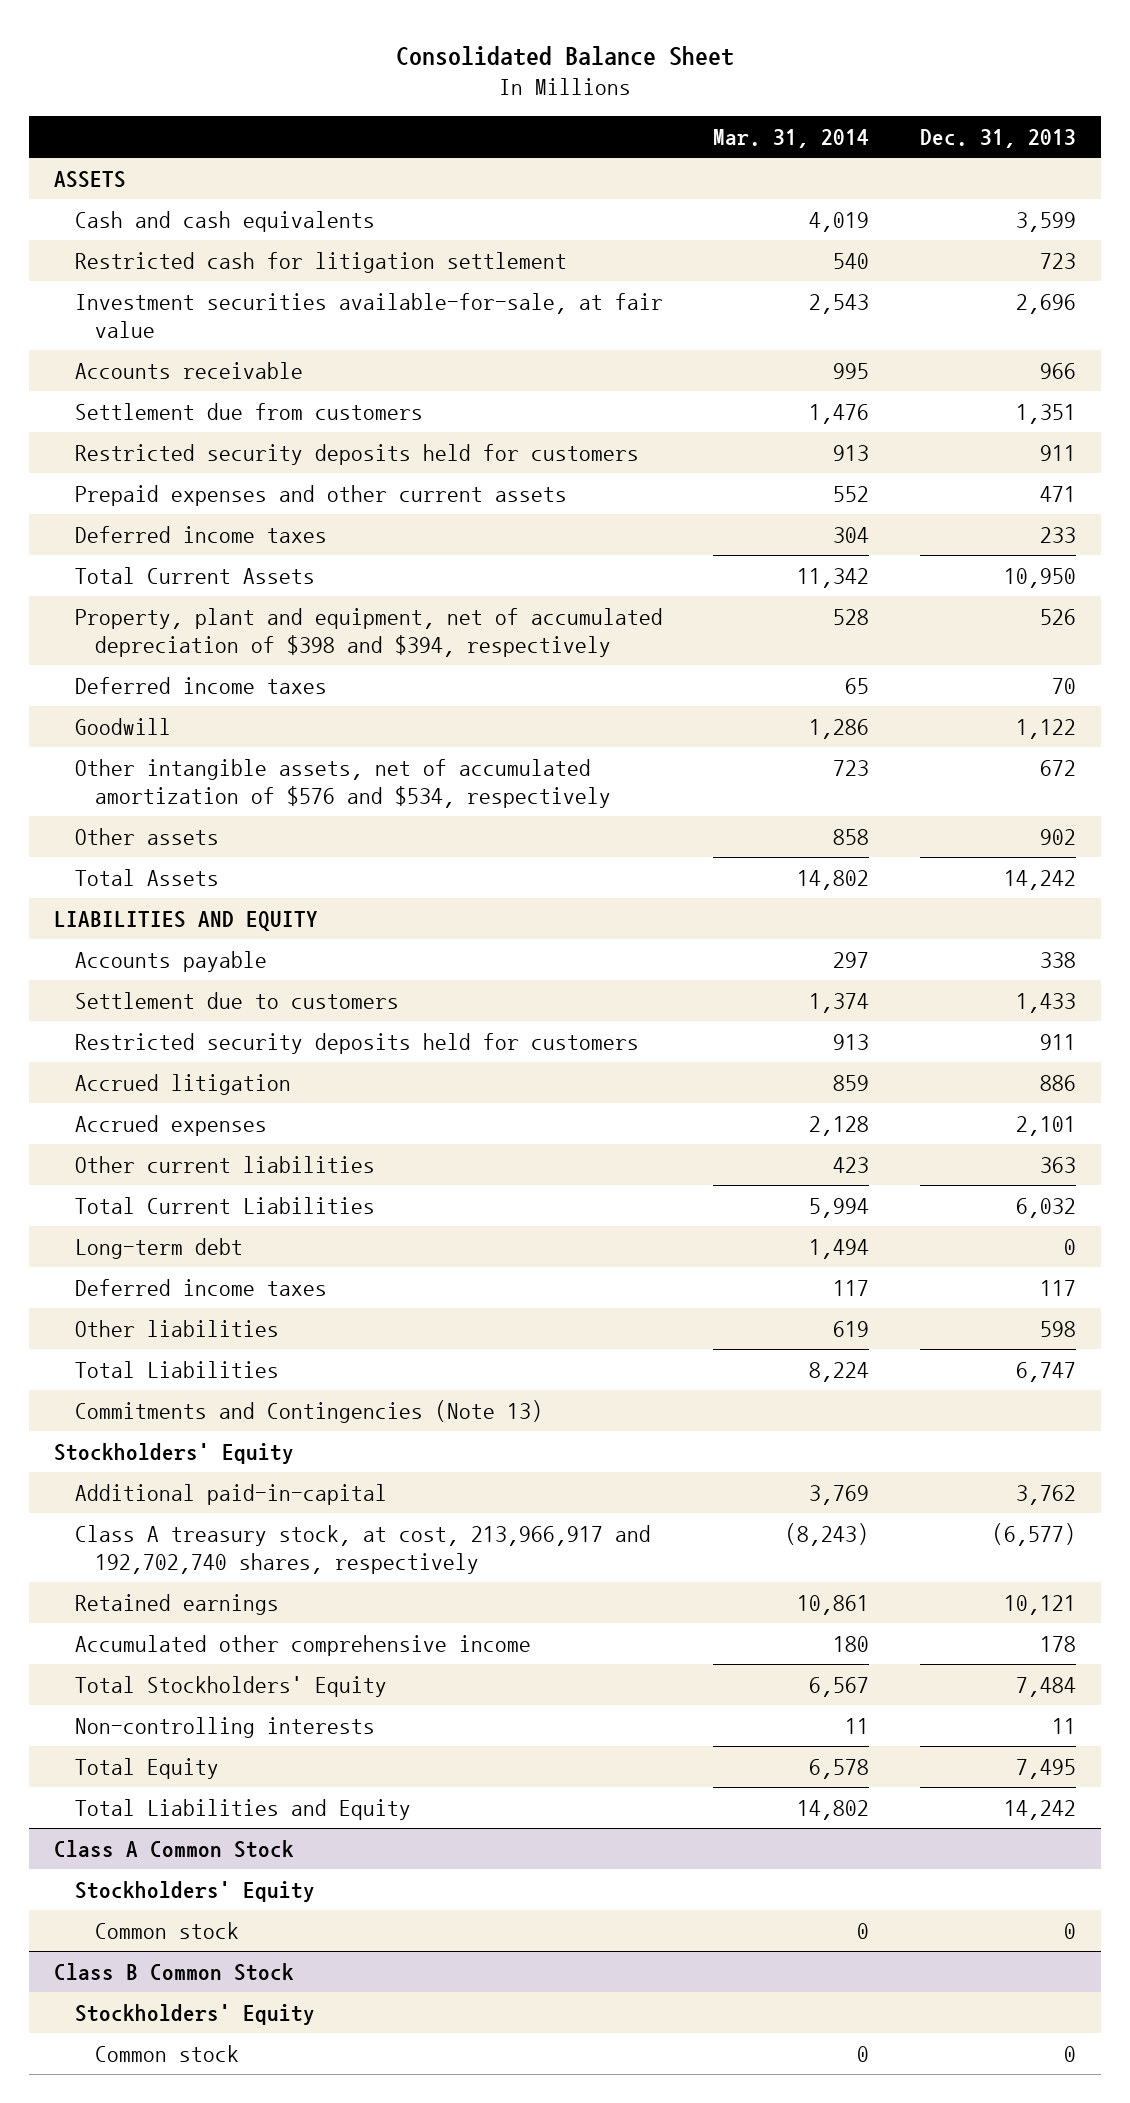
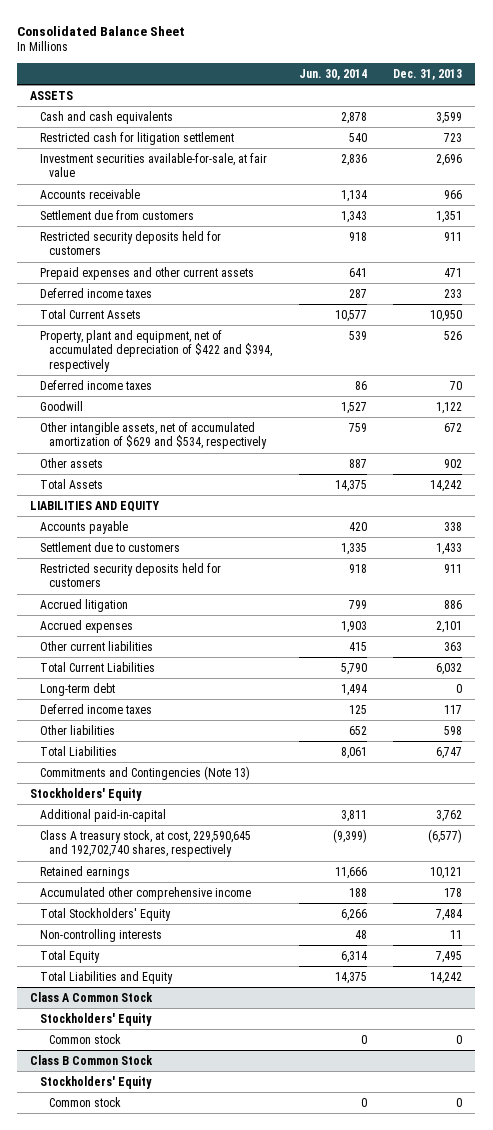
- | Mar. 31, 2014 | Dec. 31, 2013
+ | Jun. 30, 2014 | Dec. 31, 2013
- Property, plant and equipment, net of accumulated depreciation of $398 and $394, respectively | 528 | 526
+ Property, plant and equipment, net of accumulated depreciation of $422 and $394, respectively | 539 | 526
- Other intangible assets, net of accumulated amortization of $576 and $534, respectively | 723 | 672
+ Other intangible assets, net of accumulated amortization of $629 and $534, respectively | 759 | 672
- Class A treasury stock, at cost, 213,966,917 and 192,702,740 shares, respectively | (8,243) | (6,577)
+ Class A treasury stock, at cost, 229,590,645 and 192,702,740 shares, respectively | (9,399) | (6,577)

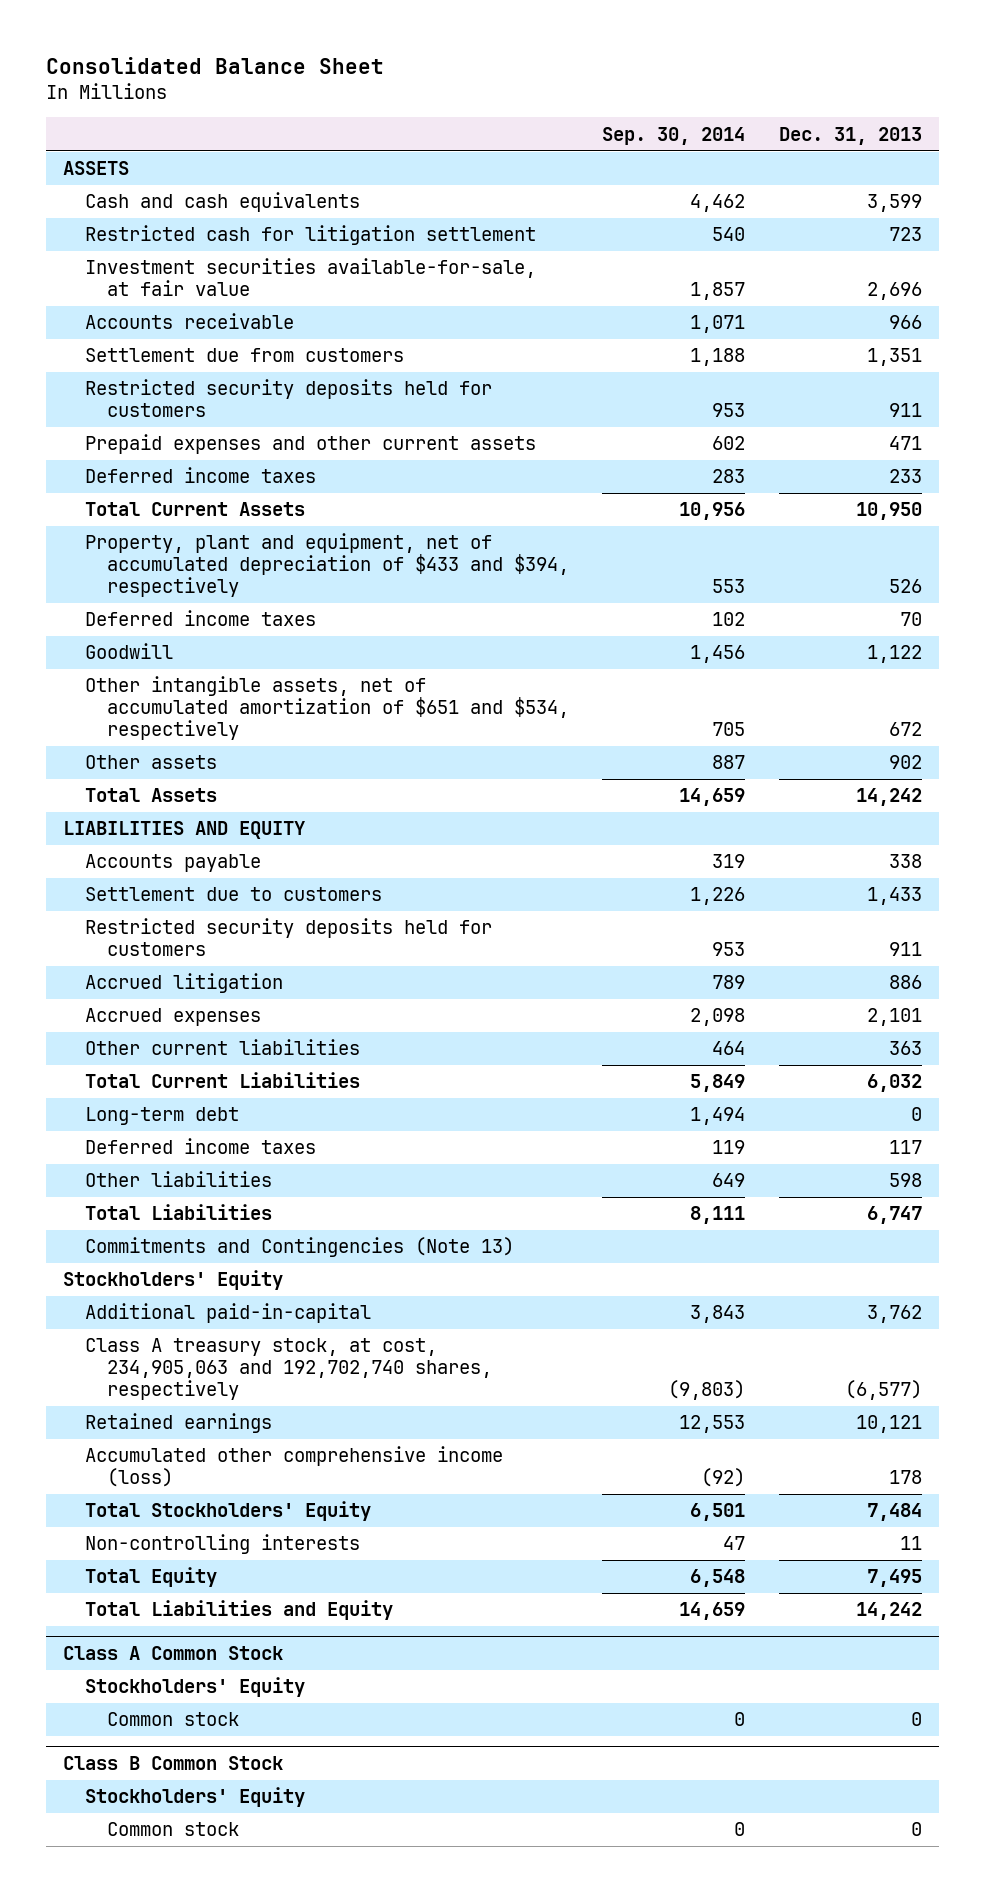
- | Jun. 30, 2014 | Dec. 31, 2013
+ | Sep. 30, 2014 | Dec. 31, 2013
- Property, plant and equipment, net of accumulated depreciation of $422 and $394, respectively | 539 | 526
+ Property, plant and equipment, net of accumulated depreciation of $433 and $394, respectively | 553 | 526
- Other intangible assets, net of accumulated amortization of $629 and $534, respectively | 759 | 672
+ Other intangible assets, net of accumulated amortization of $651 and $534, respectively | 705 | 672
- Class A treasury stock, at cost, 229,590,645 and 192,702,740 shares, respectively | (9,399) | (6,577)
+ Class A treasury stock, at cost, 234,905,063 and 192,702,740 shares, respectively | (9,803) | (6,577)
- Accumulated other comprehensive income | 188 | 178
+ Accumulated other comprehensive income (loss) | (92) | 178

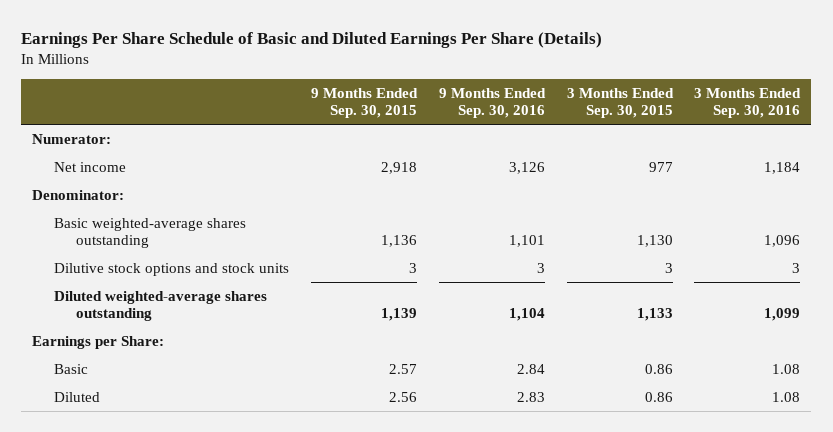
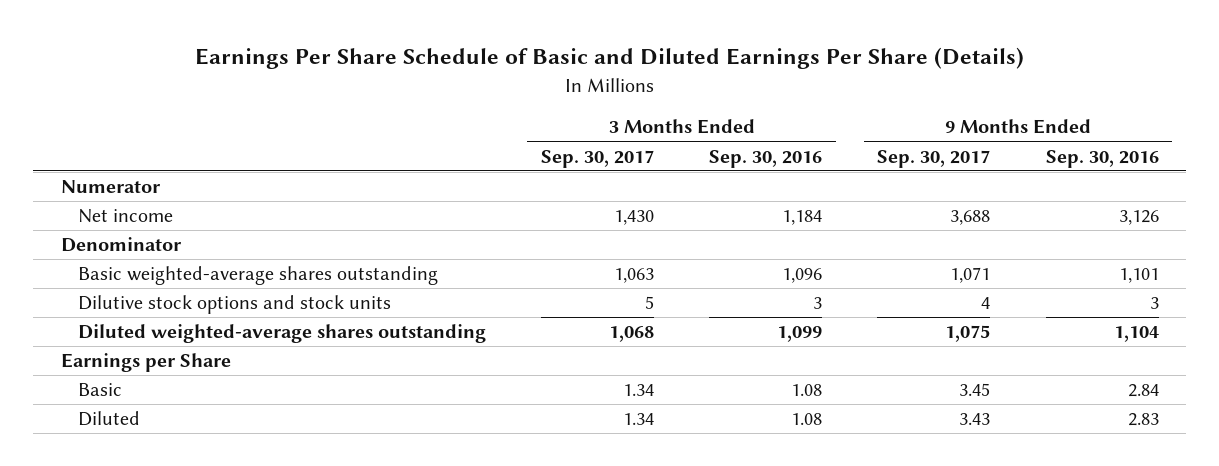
- | 9 Months Ended Sep. 30, 2015 | 9 Months Ended Sep. 30, 2016 | 3 Months Ended Sep. 30, 2015 | 3 Months Ended Sep. 30, 2016
+ | 3 Months Ended Sep. 30, 2017 | 3 Months Ended Sep. 30, 2016 | 9 Months Ended Sep. 30, 2017 | 9 Months Ended Sep. 30, 2016
- Numerator:
+ Numerator
- Denominator:
+ Denominator
- Earnings per Share:
+ Earnings per Share

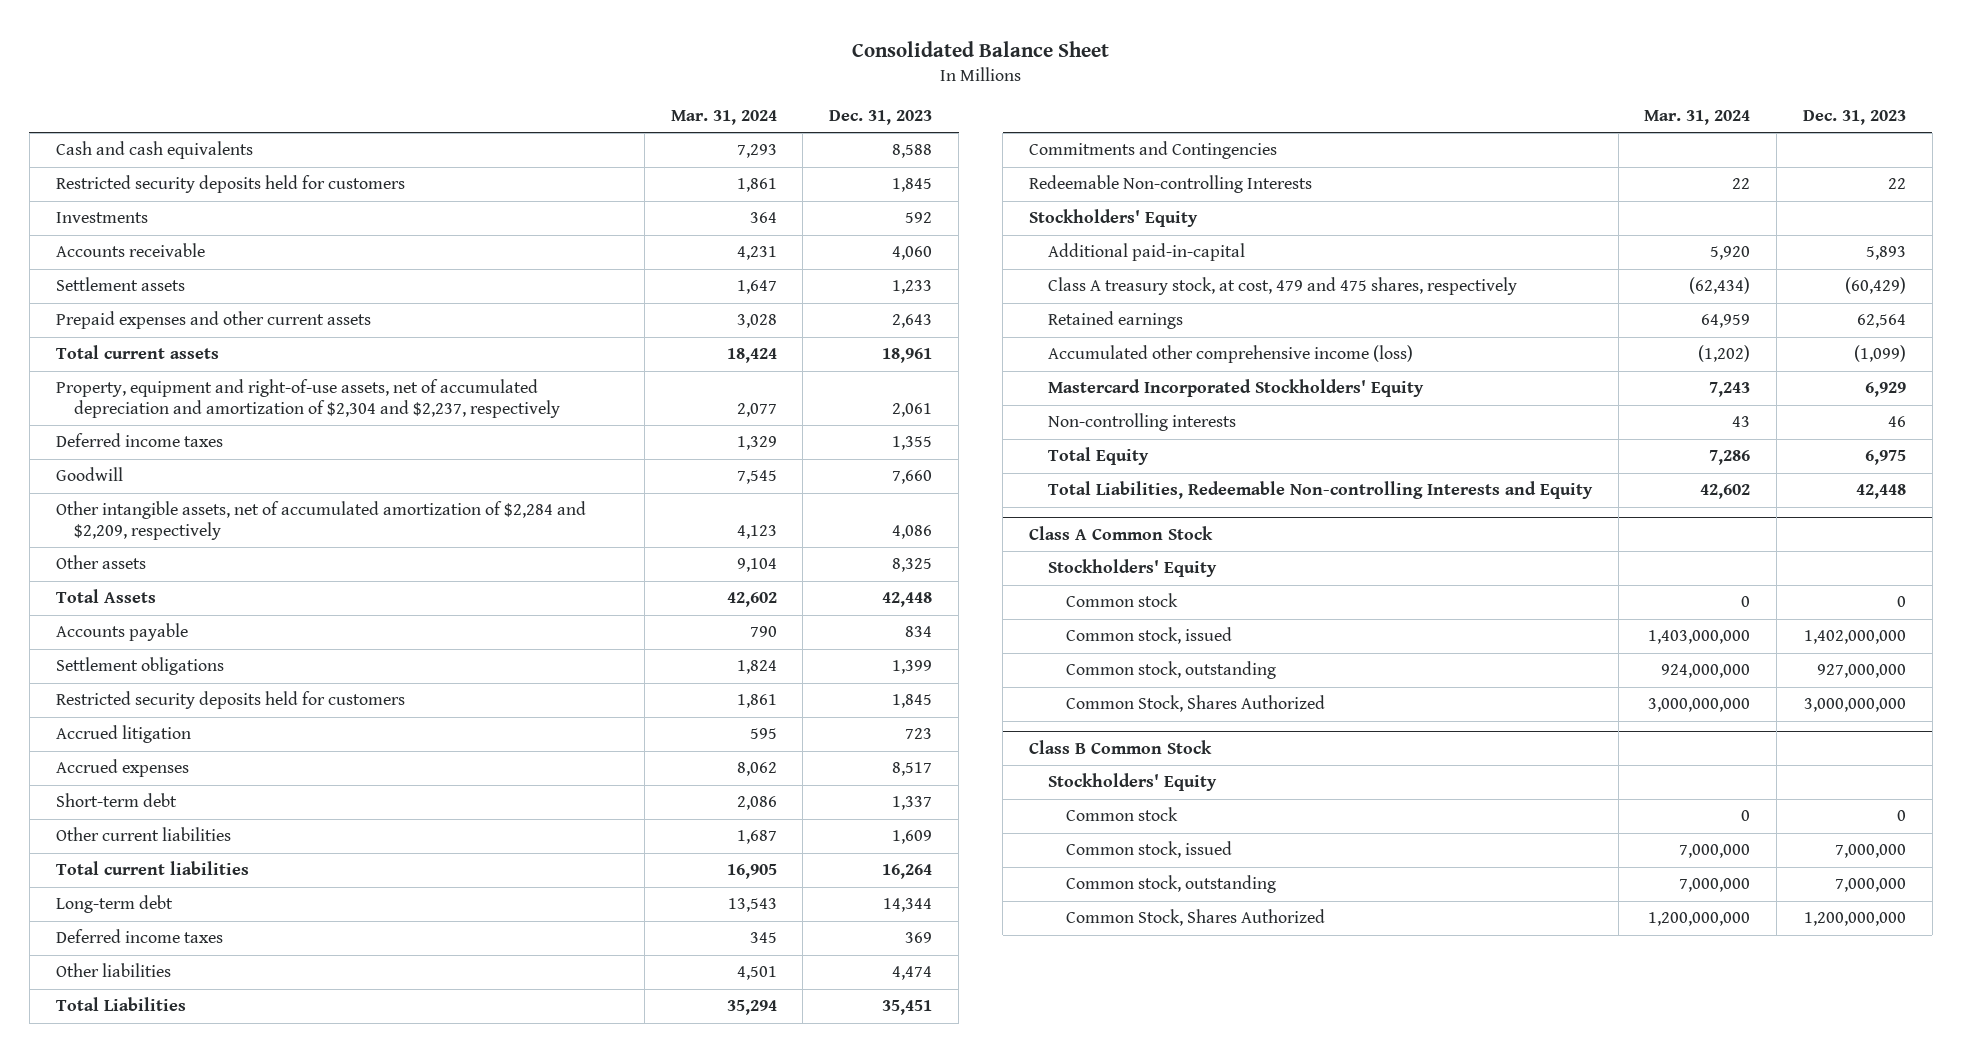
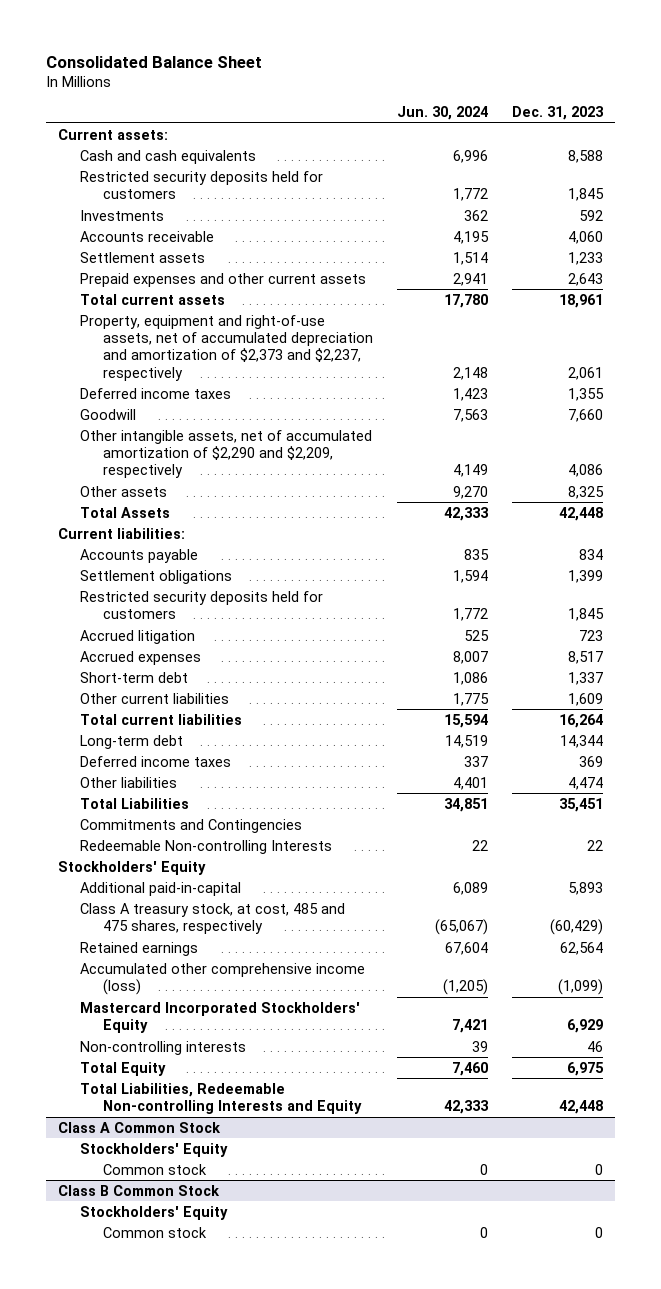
- | Mar. 31, 2024 | Dec. 31, 2023
+ | Jun. 30, 2024 | Dec. 31, 2023
+ Current assets:
- Property, equipment and right-of-use assets, net of accumulated depreciation and amortization of $2,304 and $2,237, respectively | 2,077 | 2,061
+ Property, equipment and right-of-use assets, net of accumulated depreciation and amortization of $2,373 and $2,237, respectively | 2,148 | 2,061
- Other intangible assets, net of accumulated amortization of $2,284 and $2,209, respectively | 4,123 | 4,086
+ Other intangible assets, net of accumulated amortization of $2,290 and $2,209, respectively | 4,149 | 4,086
+ Current liabilities:
- Class A treasury stock, at cost, 479 and 475 shares, respectively | (62,434) | (60,429)
+ Class A treasury stock, at cost, 485 and 475 shares, respectively | (65,067) | (60,429)
@ Class A Common Stock
- Common stock, issued | 1,403,000,000 | 1,402,000,000
- Common stock, outstanding | 924,000,000 | 927,000,000
- Common Stock, Shares Authorized | 3,000,000,000 | 3,000,000,000
@ Class B Common Stock
- Common stock, issued | 7,000,000 | 7,000,000
- Common stock, outstanding | 7,000,000 | 7,000,000
- Common Stock, Shares Authorized | 1,200,000,000 | 1,200,000,000

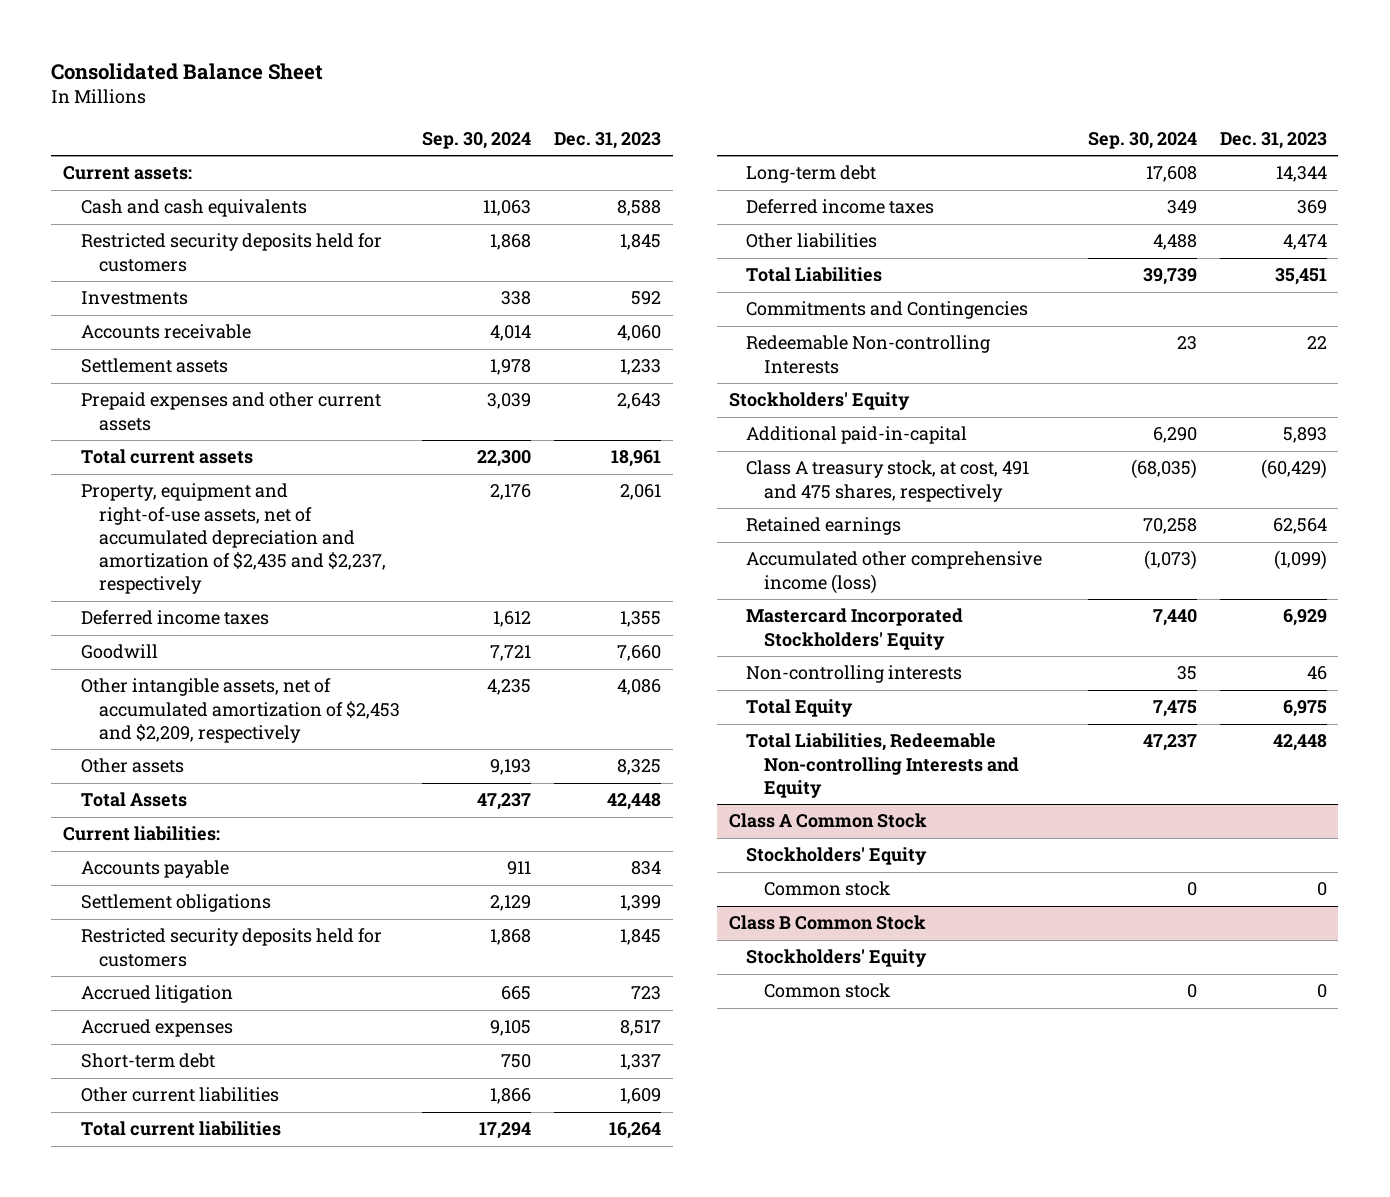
- | Jun. 30, 2024 | Dec. 31, 2023
+ | Sep. 30, 2024 | Dec. 31, 2023
- Property, equipment and right-of-use assets, net of accumulated depreciation and amortization of $2,373 and $2,237, respectively | 2,148 | 2,061
+ Property, equipment and right-of-use assets, net of accumulated depreciation and amortization of $2,435 and $2,237, respectively | 2,176 | 2,061
- Other intangible assets, net of accumulated amortization of $2,290 and $2,209, respectively | 4,149 | 4,086
+ Other intangible assets, net of accumulated amortization of $2,453 and $2,209, respectively | 4,235 | 4,086
- Class A treasury stock, at cost, 485 and 475 shares, respectively | (65,067) | (60,429)
+ Class A treasury stock, at cost, 491 and 475 shares, respectively | (68,035) | (60,429)

